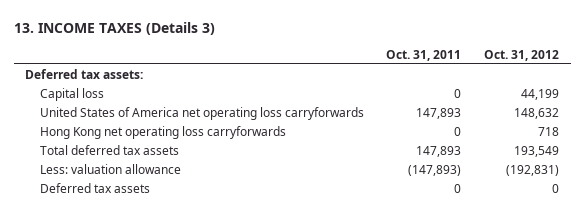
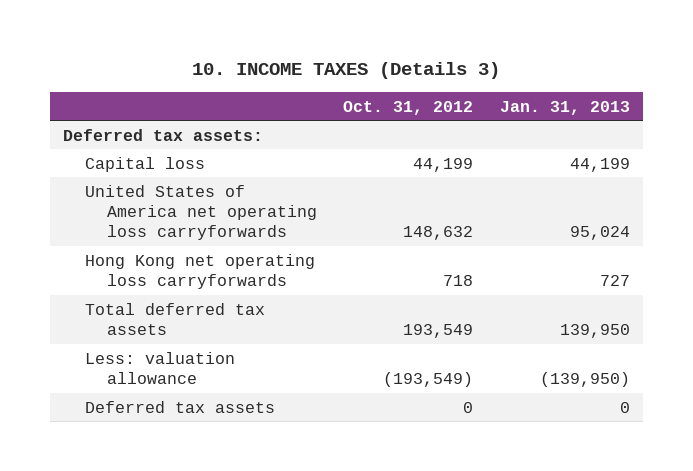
- 13. INCOME TAXES (Details 3)
+ 10. INCOME TAXES (Details 3)
- | Oct. 31, 2011 | Oct. 31, 2012
+ | Oct. 31, 2012 | Jan. 31, 2013
- Less: valuation allowance | (147,893) | (192,831)
+ Less: valuation allowance | (193,549) | (139,950)

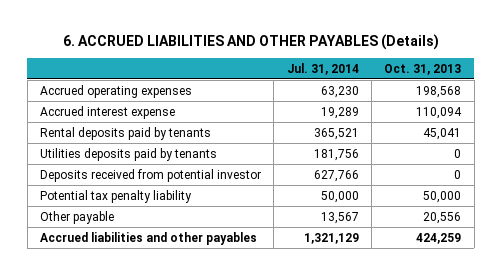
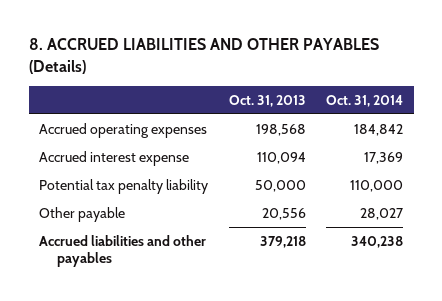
- 6. ACCRUED LIABILITIES AND OTHER PAYABLES (Details)
+ 8. ACCRUED LIABILITIES AND OTHER PAYABLES (Details)
- | Jul. 31, 2014 | Oct. 31, 2013
+ | Oct. 31, 2013 | Oct. 31, 2014
- Rental deposits paid by tenants | 365,521 | 45,041
- Utilities deposits paid by tenants | 181,756 | 0
- Deposits received from potential investor | 627,766 | 0
- Accrued liabilities and other payables | 1,321,129 | 424,259
+ Accrued liabilities and other payables | 379,218 | 340,238

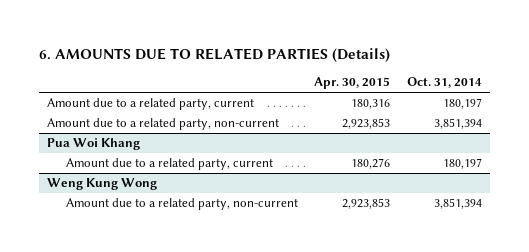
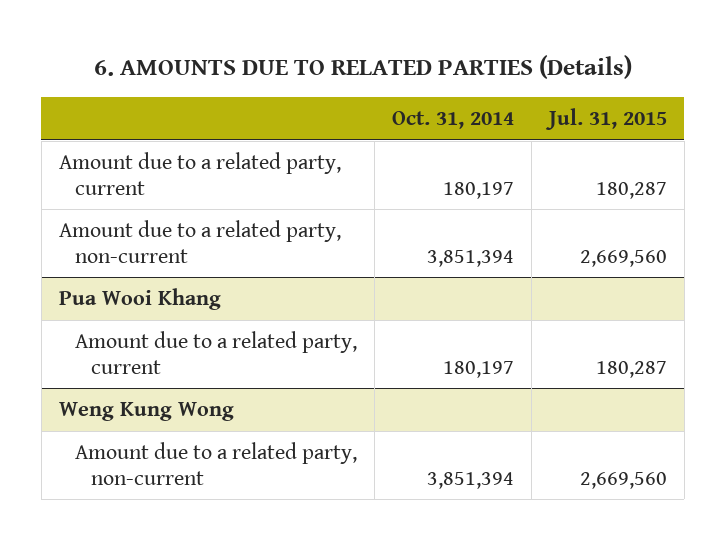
- | Apr. 30, 2015 | Oct. 31, 2014
+ | Oct. 31, 2014 | Jul. 31, 2015
- Pua Woi Khang
+ Pua Wooi Khang

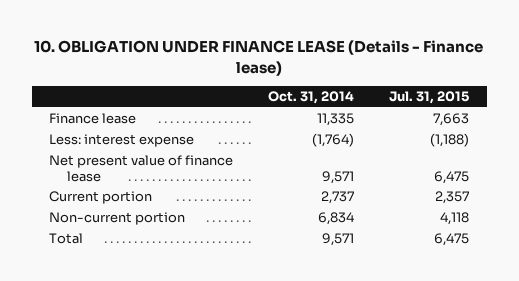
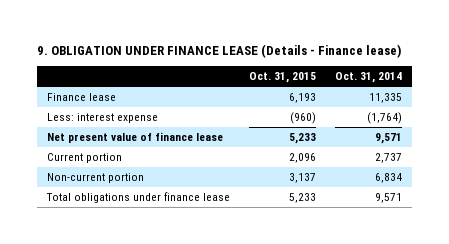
- 10. OBLIGATION UNDER FINANCE LEASE (Details - Finance lease)
+ 9. OBLIGATION UNDER FINANCE LEASE (Details - Finance lease)
- | Oct. 31, 2014 | Jul. 31, 2015
+ | Oct. 31, 2015 | Oct. 31, 2014
- Total | 9,571 | 6,475
+ Total obligations under finance lease | 5,233 | 9,571

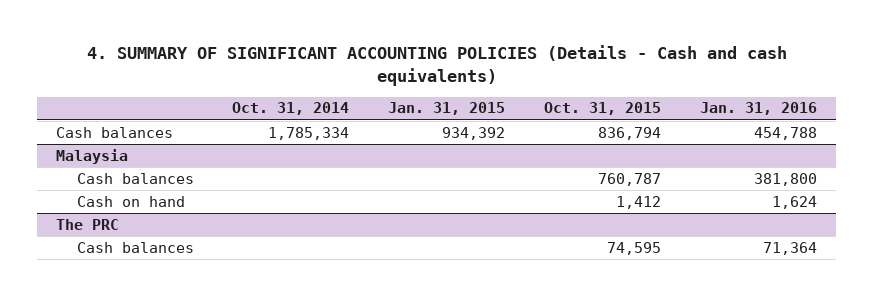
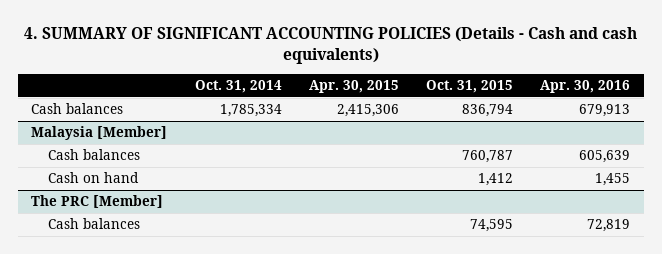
- | Oct. 31, 2014 | Jan. 31, 2015 | Oct. 31, 2015 | Jan. 31, 2016
+ | Oct. 31, 2014 | Apr. 30, 2015 | Oct. 31, 2015 | Apr. 30, 2016
- Malaysia
+ Malaysia [Member]
- The PRC
+ The PRC [Member]

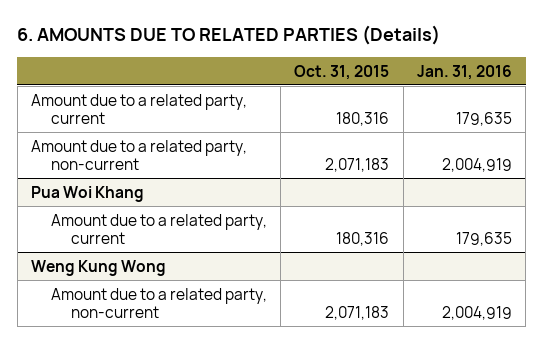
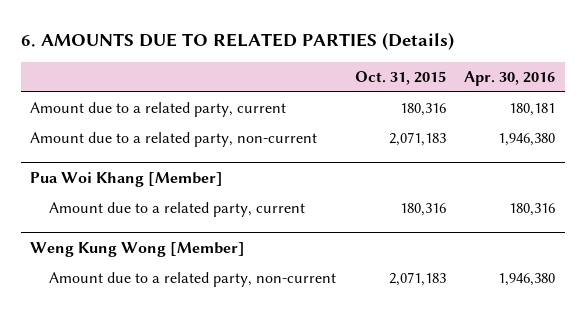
- | Oct. 31, 2015 | Jan. 31, 2016
+ | Oct. 31, 2015 | Apr. 30, 2016
- Pua Woi Khang
+ Pua Woi Khang [Member]
- Weng Kung Wong
+ Weng Kung Wong [Member]

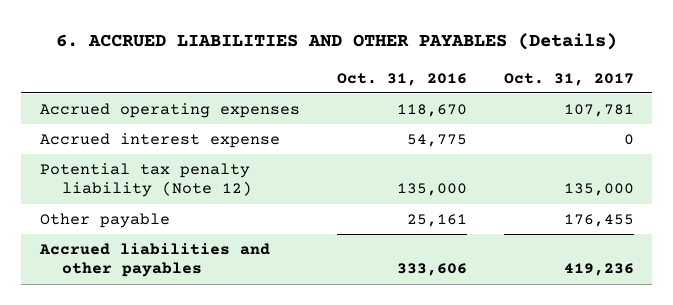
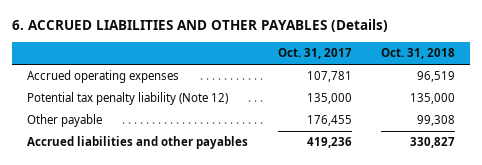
- | Oct. 31, 2016 | Oct. 31, 2017
+ | Oct. 31, 2017 | Oct. 31, 2018
- Accrued interest expense | 54,775 | 0

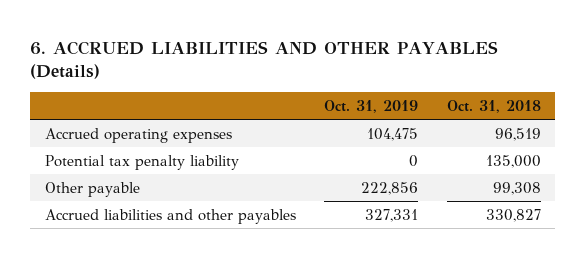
- | Oct. 31, 2017 | Oct. 31, 2018
+ | Oct. 31, 2019 | Oct. 31, 2018
- Potential tax penalty liability (Note 12) | 135,000 | 135,000
+ Potential tax penalty liability | 0 | 135,000

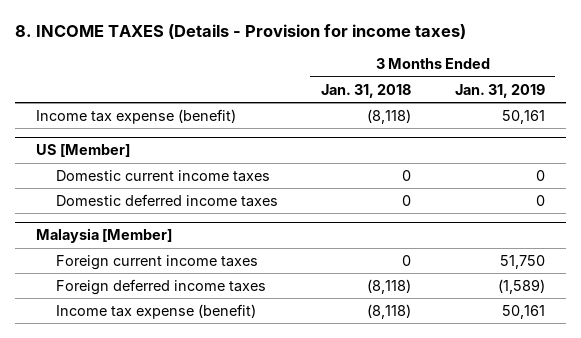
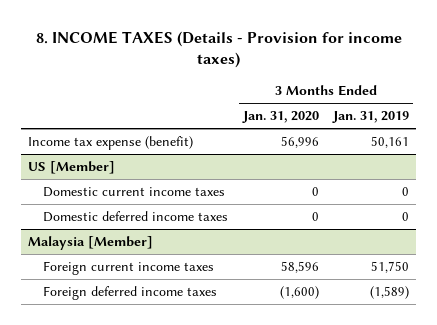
- | 3 Months Ended Jan. 31, 2018 | 3 Months Ended Jan. 31, 2019
+ | 3 Months Ended Jan. 31, 2020 | 3 Months Ended Jan. 31, 2019
@ Malaysia [Member]
- Income tax expense (benefit) | (8,118) | 50,161

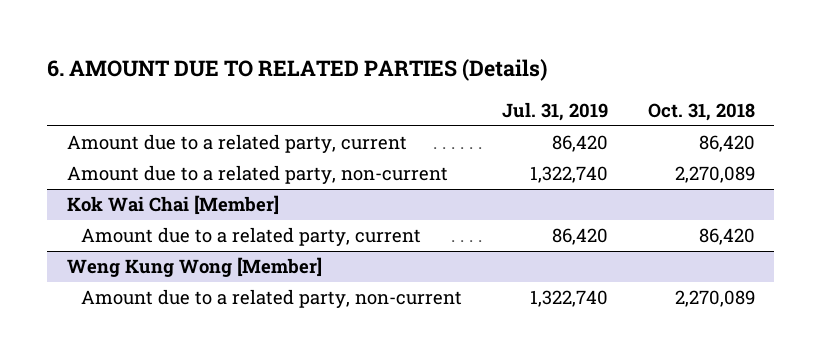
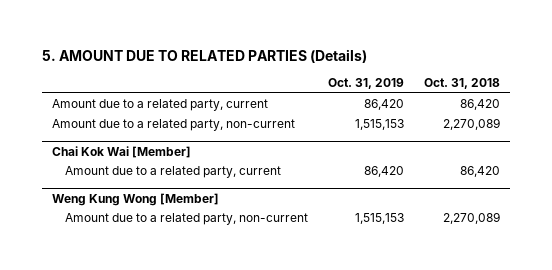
- 6. AMOUNT DUE TO RELATED PARTIES (Details)
+ 5. AMOUNT DUE TO RELATED PARTIES (Details)
- | Jul. 31, 2019 | Oct. 31, 2018
+ | Oct. 31, 2019 | Oct. 31, 2018
- Kok Wai Chai [Member]
+ Chai Kok Wai [Member]

